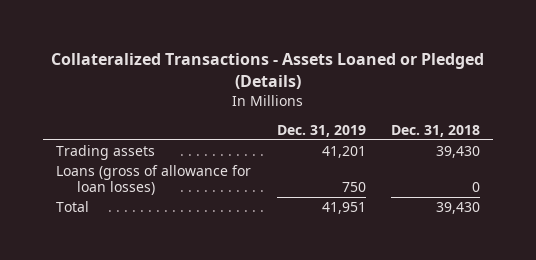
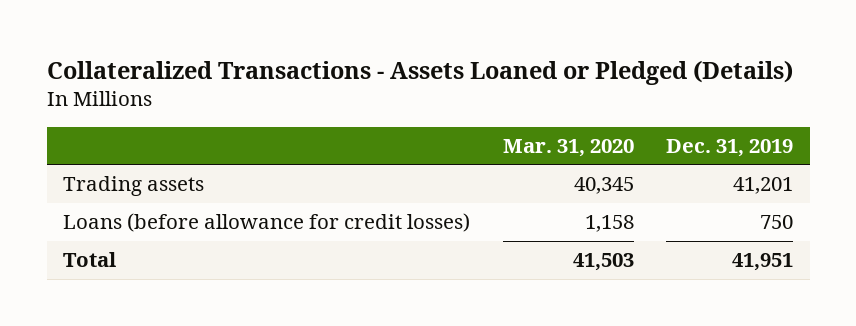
- | Dec. 31, 2019 | Dec. 31, 2018
+ | Mar. 31, 2020 | Dec. 31, 2019
- Loans (gross of allowance for loan losses) | 750 | 0
+ Loans (before allowance for credit losses) | 1,158 | 750

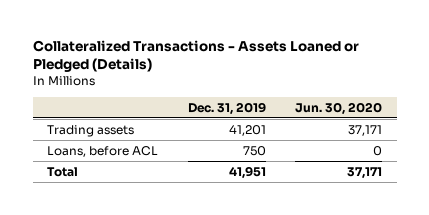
- | Mar. 31, 2020 | Dec. 31, 2019
+ | Dec. 31, 2019 | Jun. 30, 2020
- Loans (before allowance for credit losses) | 1,158 | 750
+ Loans, before ACL | 750 | 0

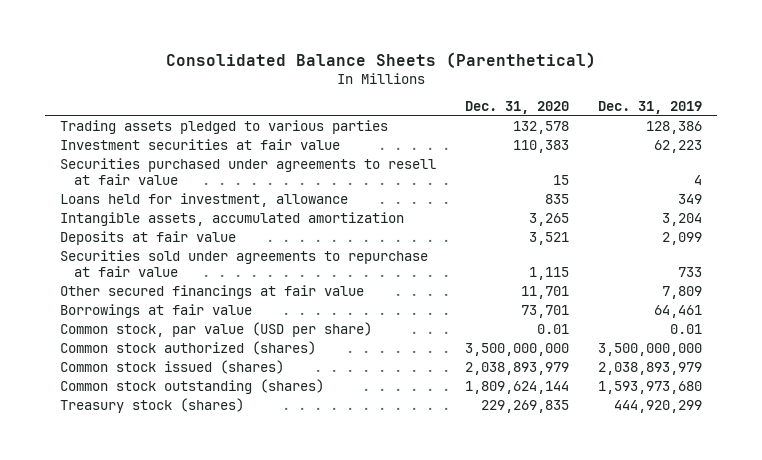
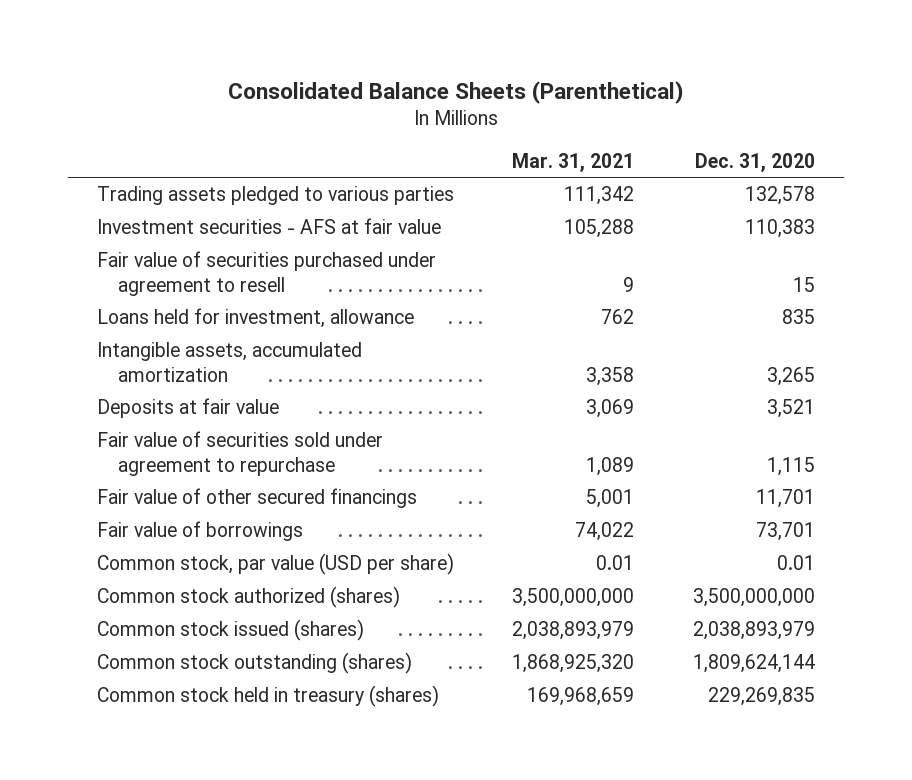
- | Dec. 31, 2020 | Dec. 31, 2019
+ | Mar. 31, 2021 | Dec. 31, 2020
- Investment securities at fair value | 110,383 | 62,223
- Securities purchased under agreements to resell at fair value | 15 | 4
+ Investment securities - AFS at fair value | 105,288 | 110,383
+ Fair value of securities purchased under agreement to resell | 9 | 15
- Securities sold under agreements to repurchase at fair value | 1,115 | 733
- Other secured financings at fair value | 11,701 | 7,809
- Borrowings at fair value | 73,701 | 64,461
+ Fair value of securities sold under agreement to repurchase | 1,089 | 1,115
+ Fair value of other secured financings | 5,001 | 11,701
+ Fair value of borrowings | 74,022 | 73,701
- Treasury stock (shares) | 229,269,835 | 444,920,299
+ Common stock held in treasury (shares) | 169,968,659 | 229,269,835

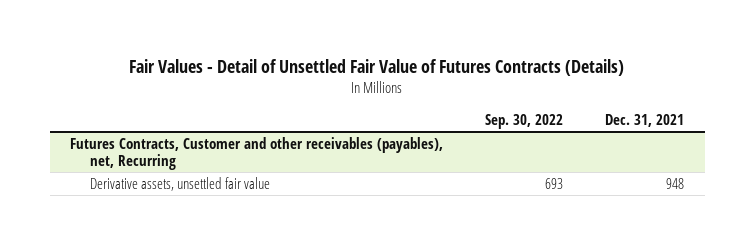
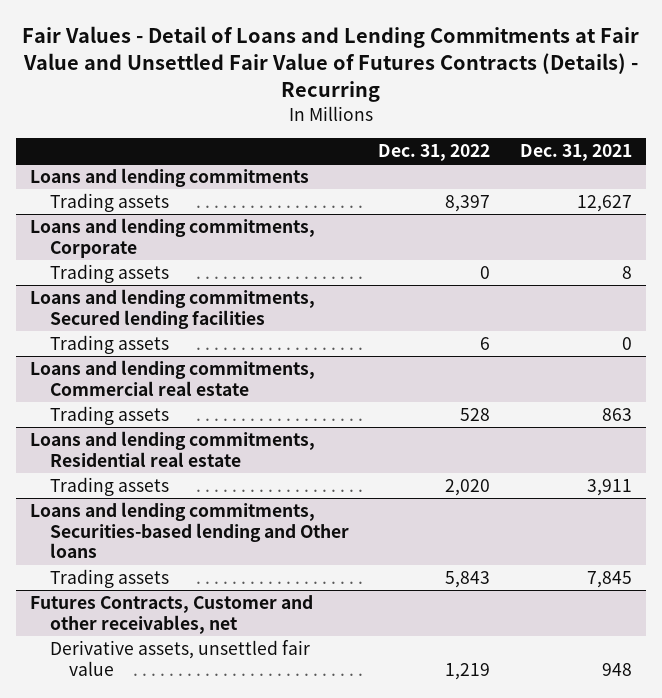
- Fair Values - Detail of Unsettled Fair Value of Futures Contracts (Details)
+ Fair Values - Detail of Loans and Lending Commitments at Fair Value and Unsettled Fair Value of Futures Contracts (Details) - Recurring
- | Sep. 30, 2022 | Dec. 31, 2021
+ | Dec. 31, 2022 | Dec. 31, 2021
- Futures Contracts, Customer and other receivables (payables), net, Recurring
+ Loans and lending commitments
+ Trading assets | 8,397 | 12,627
+ Loans and lending commitments, Corporate
+ Trading assets | 0 | 8
+ Loans and lending commitments, Secured lending facilities
+ Trading assets | 6 | 0
+ Loans and lending commitments, Commercial real estate
+ Trading assets | 528 | 863
+ Loans and lending commitments, Residential real estate
+ Trading assets | 2,020 | 3,911
+ Loans and lending commitments, Securities-based lending and Other loans
+ Trading assets | 5,843 | 7,845
+ Futures Contracts, Customer and other receivables, net

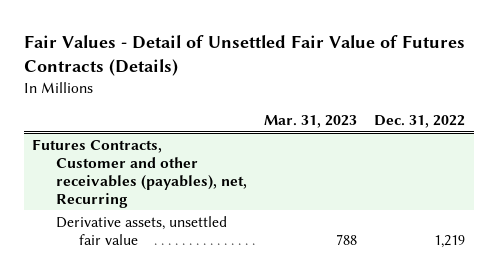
- Fair Values - Detail of Loans and Lending Commitments at Fair Value and Unsettled Fair Value of Futures Contracts (Details) - Recurring
+ Fair Values - Detail of Unsettled Fair Value of Futures Contracts (Details)
- | Dec. 31, 2022 | Dec. 31, 2021
+ | Mar. 31, 2023 | Dec. 31, 2022
- Loans and lending commitments
- Trading assets | 8,397 | 12,627
- Loans and lending commitments, Corporate
- Trading assets | 0 | 8
- Loans and lending commitments, Secured lending facilities
- Trading assets | 6 | 0
- Loans and lending commitments, Commercial real estate
- Trading assets | 528 | 863
- Loans and lending commitments, Residential real estate
- Trading assets | 2,020 | 3,911
- Loans and lending commitments, Securities-based lending and Other loans
- Trading assets | 5,843 | 7,845
- Futures Contracts, Customer and other receivables, net
+ Futures Contracts, Customer and other receivables (payables), net, Recurring

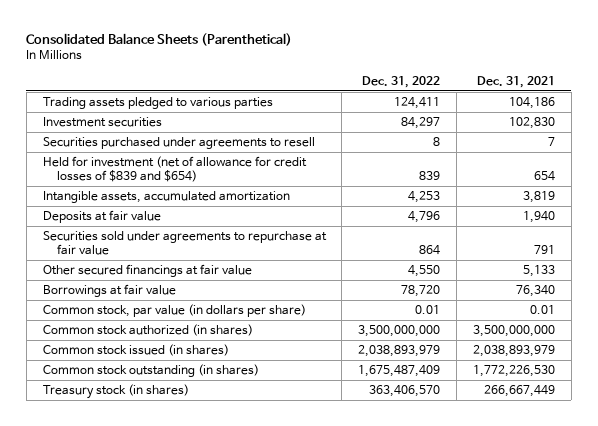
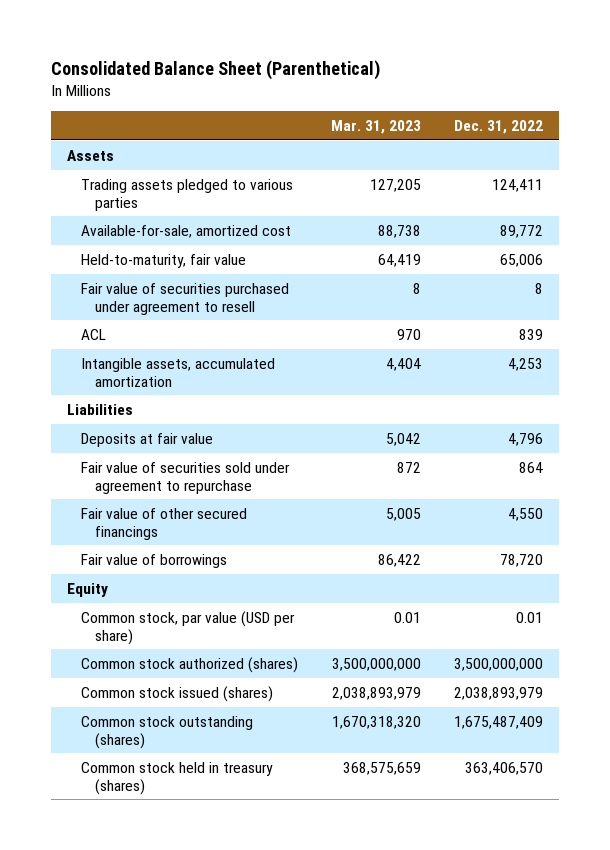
- Consolidated Balance Sheets (Parenthetical)
+ Consolidated Balance Sheet (Parenthetical)
- | Dec. 31, 2022 | Dec. 31, 2021
+ | Mar. 31, 2023 | Dec. 31, 2022
+ Assets
- Investment securities | 84,297 | 102,830
- Securities purchased under agreements to resell | 8 | 7
- Held for investment (net of allowance for credit losses of $839 and $654) | 839 | 654
+ Available-for-sale, amortized cost | 88,738 | 89,772
+ Held-to-maturity, fair value | 64,419 | 65,006
+ Fair value of securities purchased under agreement to resell | 8 | 8
+ ACL | 970 | 839
+ Liabilities
- Securities sold under agreements to repurchase at fair value | 864 | 791
- Other secured financings at fair value | 4,550 | 5,133
- Borrowings at fair value | 78,720 | 76,340
- Common stock, par value (in dollars per share) | 0.01 | 0.01
- Common stock authorized (in shares) | 3,500,000,000 | 3,500,000,000
- Common stock issued (in shares) | 2,038,893,979 | 2,038,893,979
- Common stock outstanding (in shares) | 1,675,487,409 | 1,772,226,530
- Treasury stock (in shares) | 363,406,570 | 266,667,449
+ Fair value of securities sold under agreement to repurchase | 872 | 864
+ Fair value of other secured financings | 5,005 | 4,550
+ Fair value of borrowings | 86,422 | 78,720
+ Equity
+ Common stock, par value (USD per share) | 0.01 | 0.01
+ Common stock authorized (shares) | 3,500,000,000 | 3,500,000,000
+ Common stock issued (shares) | 2,038,893,979 | 2,038,893,979
+ Common stock outstanding (shares) | 1,670,318,320 | 1,675,487,409
+ Common stock held in treasury (shares) | 368,575,659 | 363,406,570

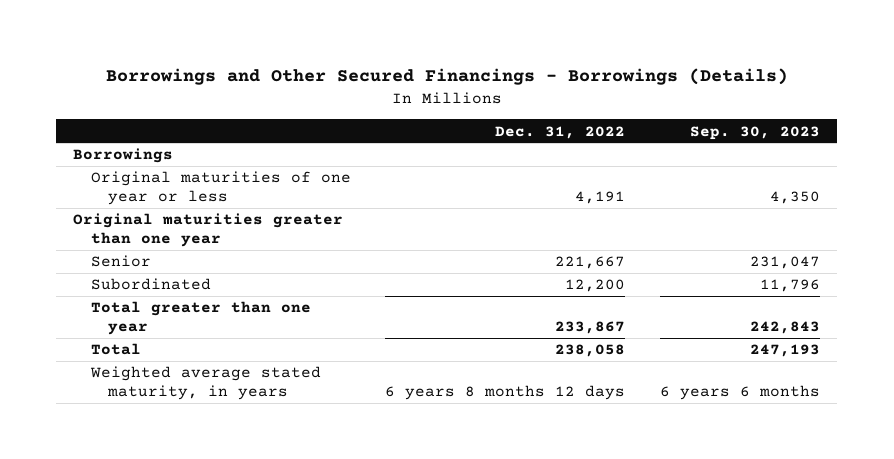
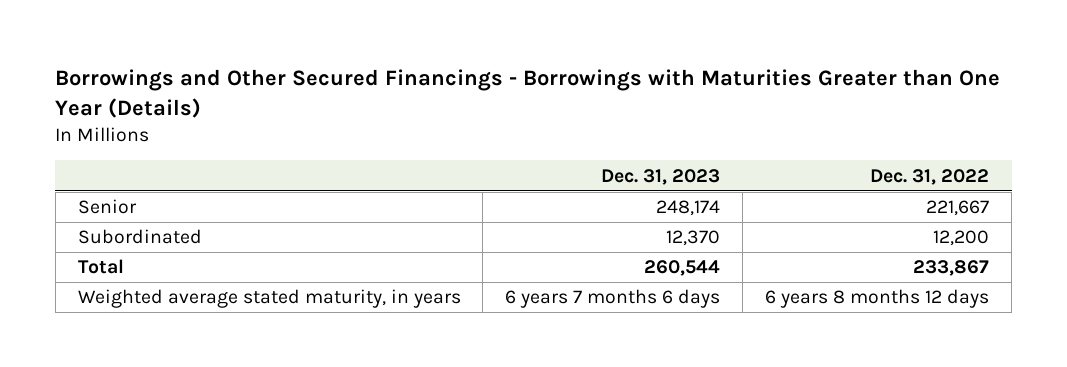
- Borrowings and Other Secured Financings - Borrowings (Details)
+ Borrowings and Other Secured Financings - Borrowings with Maturities Greater than One Year (Details)
- | Dec. 31, 2022 | Sep. 30, 2023
+ | Dec. 31, 2023 | Dec. 31, 2022
- Borrowings
- Original maturities of one year or less | 4,191 | 4,350
- Original maturities greater than one year
- Total greater than one year | 233,867 | 242,843
- Total | 238,058 | 247,193
+ Total | 260,544 | 233,867

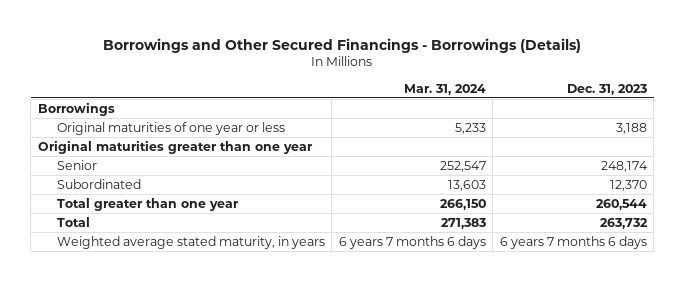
- Borrowings and Other Secured Financings - Borrowings with Maturities Greater than One Year (Details)
+ Borrowings and Other Secured Financings - Borrowings (Details)
- | Dec. 31, 2023 | Dec. 31, 2022
+ | Mar. 31, 2024 | Dec. 31, 2023
+ Borrowings
+ Original maturities of one year or less | 5,233 | 3,188
+ Original maturities greater than one year
- Total | 260,544 | 233,867
+ Total greater than one year | 266,150 | 260,544
+ Total | 271,383 | 263,732

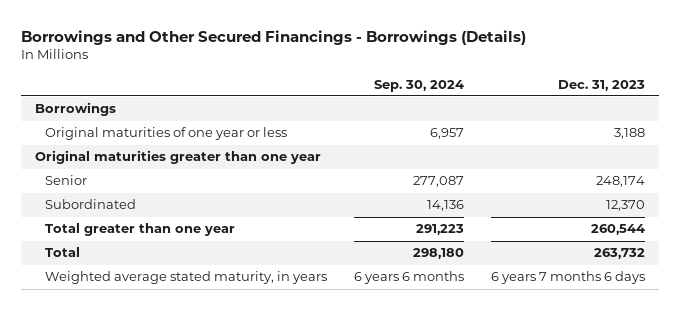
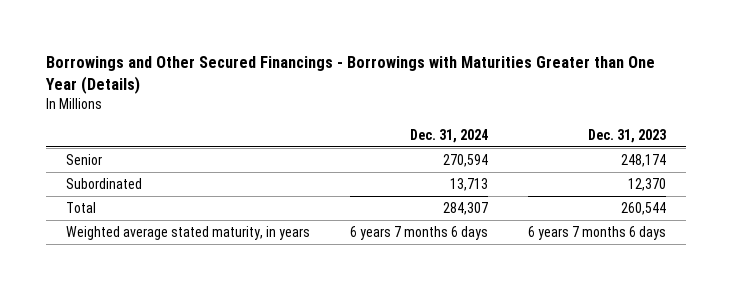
- Borrowings and Other Secured Financings - Borrowings (Details)
+ Borrowings and Other Secured Financings - Borrowings with Maturities Greater than One Year (Details)
- | Sep. 30, 2024 | Dec. 31, 2023
+ | Dec. 31, 2024 | Dec. 31, 2023
- Borrowings
- Original maturities of one year or less | 6,957 | 3,188
- Original maturities greater than one year
- Total greater than one year | 291,223 | 260,544
- Total | 298,180 | 263,732
+ Total | 284,307 | 260,544

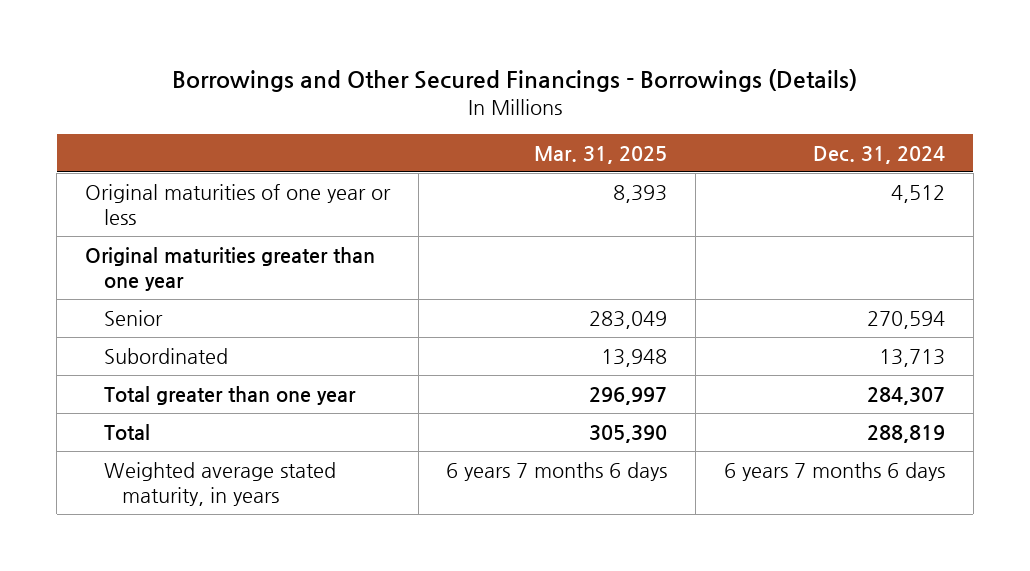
- Borrowings and Other Secured Financings - Borrowings with Maturities Greater than One Year (Details)
+ Borrowings and Other Secured Financings - Borrowings (Details)
- | Dec. 31, 2024 | Dec. 31, 2023
+ | Mar. 31, 2025 | Dec. 31, 2024
+ Original maturities of one year or less | 8,393 | 4,512
+ Original maturities greater than one year
- Total | 284,307 | 260,544
+ Total greater than one year | 296,997 | 284,307
+ Total | 305,390 | 288,819

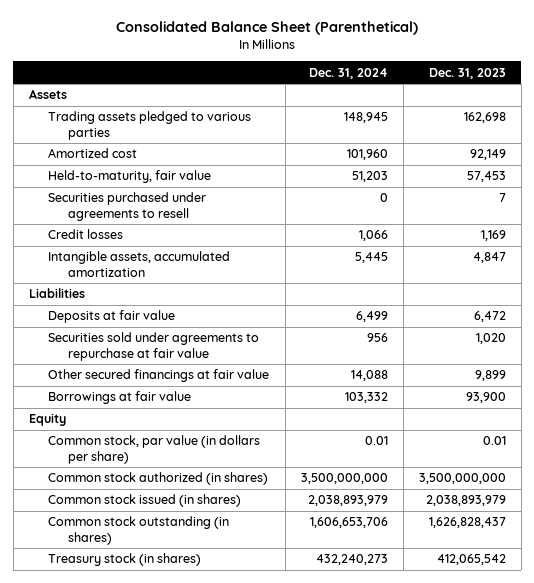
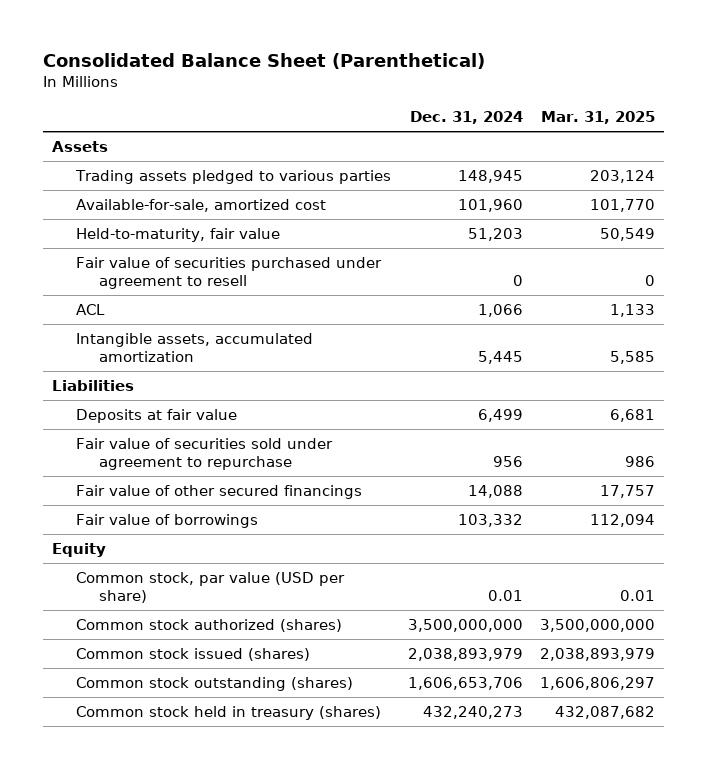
- | Dec. 31, 2024 | Dec. 31, 2023
+ | Dec. 31, 2024 | Mar. 31, 2025
- Amortized cost | 101,960 | 92,149
+ Available-for-sale, amortized cost | 101,960 | 101,770
- Securities purchased under agreements to resell | 0 | 7
- Credit losses | 1,066 | 1,169
+ Fair value of securities purchased under agreement to resell | 0 | 0
+ ACL | 1,066 | 1,133
- Securities sold under agreements to repurchase at fair value | 956 | 1,020
- Other secured financings at fair value | 14,088 | 9,899
- Borrowings at fair value | 103,332 | 93,900
+ Fair value of securities sold under agreement to repurchase | 956 | 986
+ Fair value of other secured financings | 14,088 | 17,757
+ Fair value of borrowings | 103,332 | 112,094
- Common stock, par value (in dollars per share) | 0.01 | 0.01
- Common stock authorized (in shares) | 3,500,000,000 | 3,500,000,000
- Common stock issued (in shares) | 2,038,893,979 | 2,038,893,979
- Common stock outstanding (in shares) | 1,606,653,706 | 1,626,828,437
- Treasury stock (in shares) | 432,240,273 | 412,065,542
+ Common stock, par value (USD per share) | 0.01 | 0.01
+ Common stock authorized (shares) | 3,500,000,000 | 3,500,000,000
+ Common stock issued (shares) | 2,038,893,979 | 2,038,893,979
+ Common stock outstanding (shares) | 1,606,653,706 | 1,606,806,297
+ Common stock held in treasury (shares) | 432,240,273 | 432,087,682

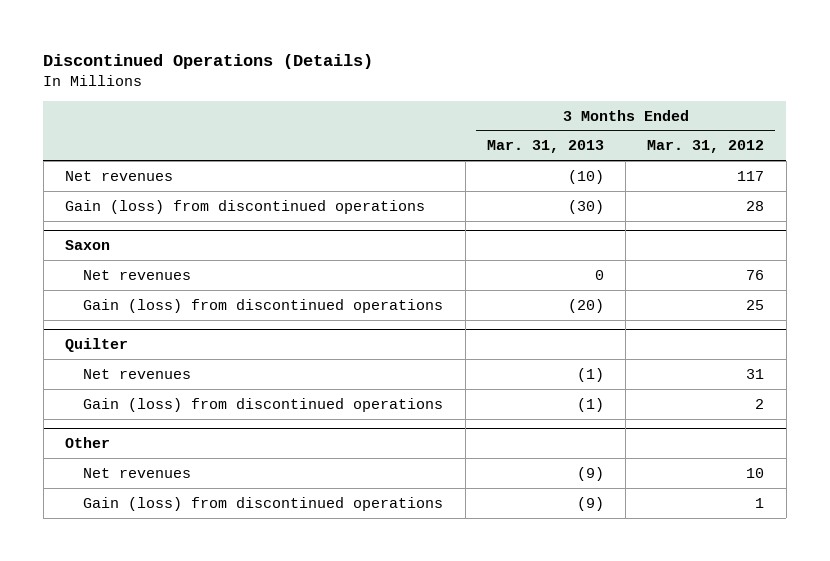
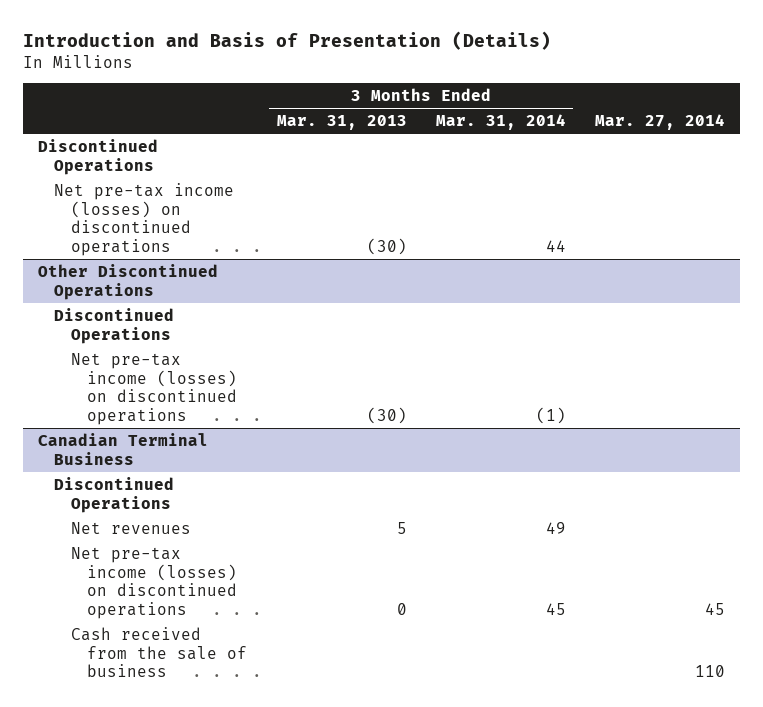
- Discontinued Operations (Details)
+ Introduction and Basis of Presentation (Details)
- | 3 Months Ended Mar. 31, 2013 | 3 Months Ended Mar. 31, 2012
+ | 3 Months Ended Mar. 31, 2013 | 3 Months Ended Mar. 31, 2014 | Mar. 27, 2014
- Net revenues | (10) | 117
- Gain (loss) from discontinued operations | (30) | 28
- Saxon
- Net revenues | 0 | 76
- Gain (loss) from discontinued operations | (20) | 25
- Quilter
- Net revenues | (1) | 31
- Gain (loss) from discontinued operations | (1) | 2
- Other
- Net revenues | (9) | 10
- Gain (loss) from discontinued operations | (9) | 1
+ Discontinued Operations
+ Net pre-tax income (losses) on discontinued operations | (30) | 44 |
+ Other Discontinued Operations
+ Discontinued Operations
+ Net pre-tax income (losses) on discontinued operations | (30) | (1) |
+ Canadian Terminal Business
+ Discontinued Operations
+ Net revenues | 5 | 49 |
+ Net pre-tax income (losses) on discontinued operations | 0 | 45 | 45
+ Cash received from the sale of business | | | 110

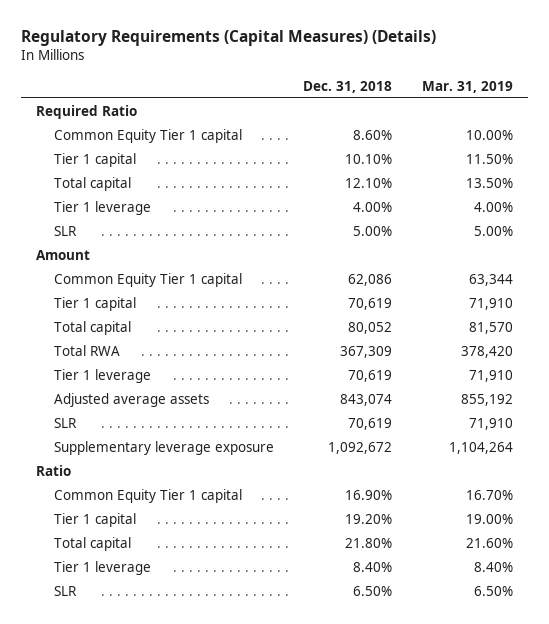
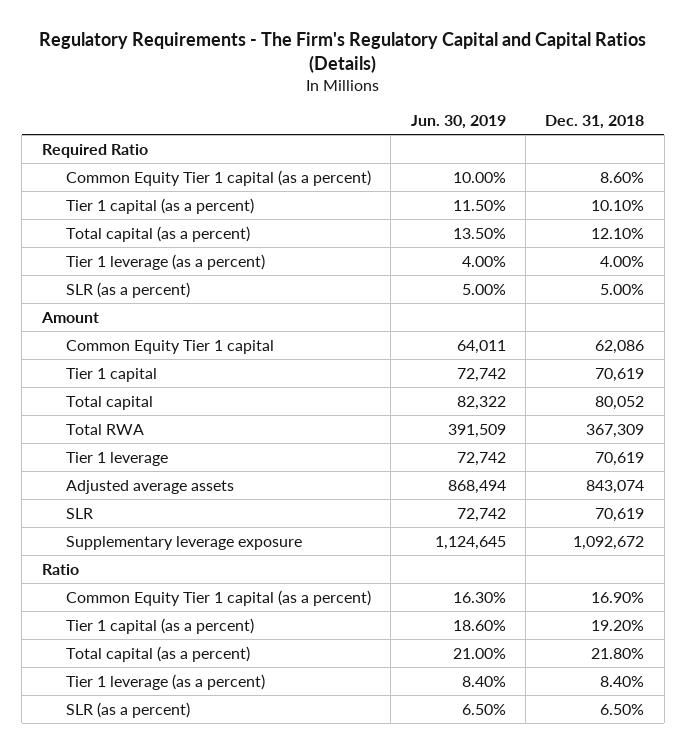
- Regulatory Requirements (Capital Measures) (Details)
+ Regulatory Requirements - The Firm's Regulatory Capital and Capital Ratios (Details)
- | Dec. 31, 2018 | Mar. 31, 2019
+ | Jun. 30, 2019 | Dec. 31, 2018
- Common Equity Tier 1 capital | 8.60% | 10.00%
- Tier 1 capital | 10.10% | 11.50%
- Total capital | 12.10% | 13.50%
- Tier 1 leverage | 4.00% | 4.00%
- SLR | 5.00% | 5.00%
+ Common Equity Tier 1 capital (as a percent) | 10.00% | 8.60%
+ Tier 1 capital (as a percent) | 11.50% | 10.10%
+ Total capital (as a percent) | 13.50% | 12.10%
+ Tier 1 leverage (as a percent) | 4.00% | 4.00%
+ SLR (as a percent) | 5.00% | 5.00%
- Common Equity Tier 1 capital | 16.90% | 16.70%
- Tier 1 capital | 19.20% | 19.00%
- Total capital | 21.80% | 21.60%
- Tier 1 leverage | 8.40% | 8.40%
- SLR | 6.50% | 6.50%
+ Common Equity Tier 1 capital (as a percent) | 16.30% | 16.90%
+ Tier 1 capital (as a percent) | 18.60% | 19.20%
+ Total capital (as a percent) | 21.00% | 21.80%
+ Tier 1 leverage (as a percent) | 8.40% | 8.40%
+ SLR (as a percent) | 6.50% | 6.50%

